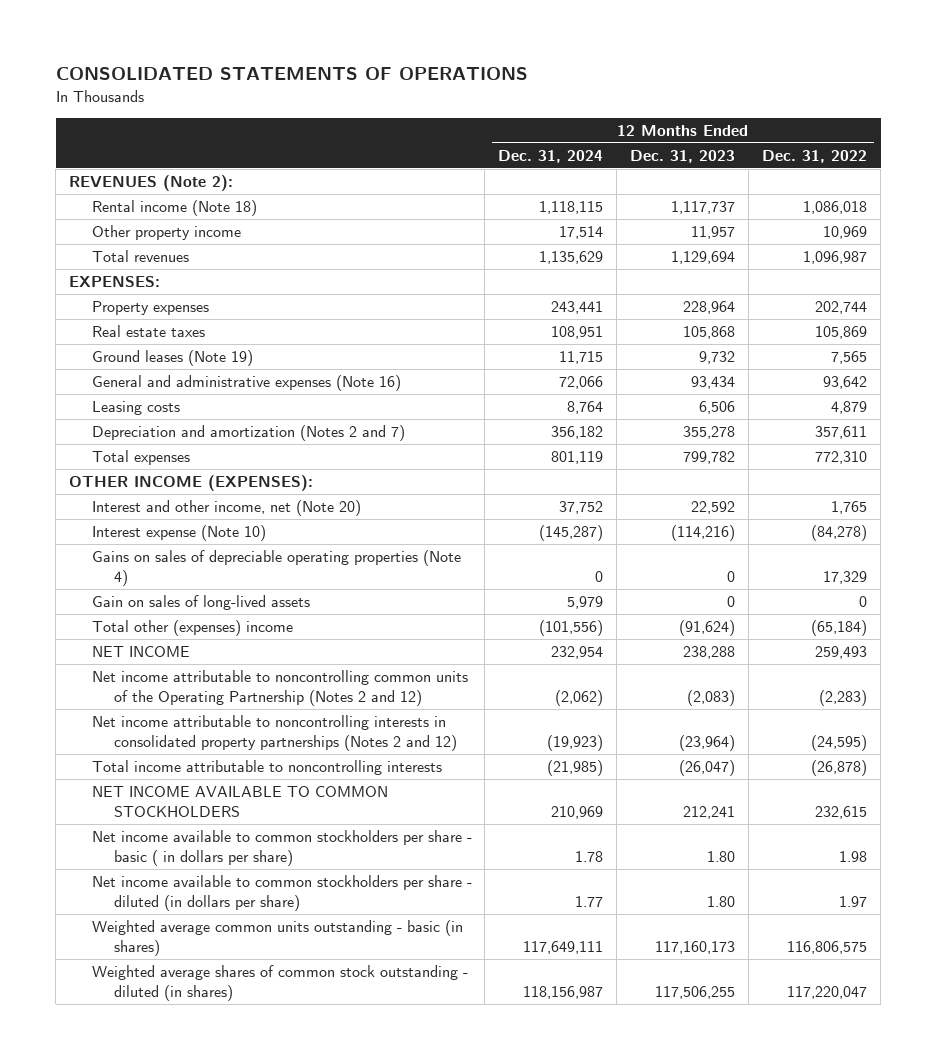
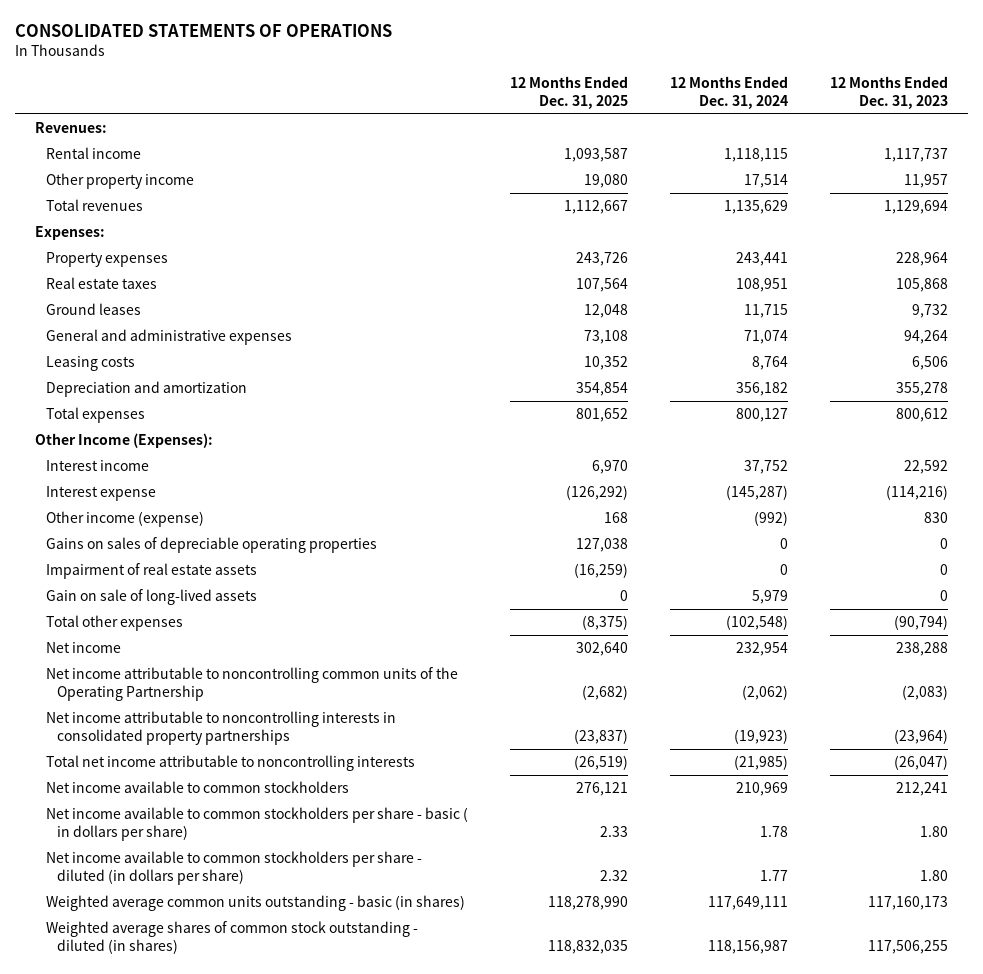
- | 12 Months Ended Dec. 31, 2024 | 12 Months Ended Dec. 31, 2023 | 12 Months Ended Dec. 31, 2022
+ | 12 Months Ended Dec. 31, 2025 | 12 Months Ended Dec. 31, 2024 | 12 Months Ended Dec. 31, 2023
- REVENUES (Note 2):
- Rental income (Note 18) | 1,118,115 | 1,117,737 | 1,086,018
+ Revenues:
+ Rental income | 1,093,587 | 1,118,115 | 1,117,737
- EXPENSES:
+ Expenses:
- Ground leases (Note 19) | 11,715 | 9,732 | 7,565
- General and administrative expenses (Note 16) | 72,066 | 93,434 | 93,642
+ Ground leases | 12,048 | 11,715 | 9,732
+ General and administrative expenses | 73,108 | 71,074 | 94,264
- Depreciation and amortization (Notes 2 and 7) | 356,182 | 355,278 | 357,611
- Total expenses | 801,119 | 799,782 | 772,310
- OTHER INCOME (EXPENSES):
- Interest and other income, net (Note 20) | 37,752 | 22,592 | 1,765
- Interest expense (Note 10) | (145,287) | (114,216) | (84,278)
- Gains on sales of depreciable operating properties (Note 4) | 0 | 0 | 17,329
- Gain on sales of long-lived assets | 5,979 | 0 | 0
- Total other (expenses) income | (101,556) | (91,624) | (65,184)
- NET INCOME | 232,954 | 238,288 | 259,493
- Net income attributable to noncontrolling common units of the Operating Partnership (Notes 2 and 12) | (2,062) | (2,083) | (2,283)
- Net income attributable to noncontrolling interests in consolidated property partnerships (Notes 2 and 12) | (19,923) | (23,964) | (24,595)
- Total income attributable to noncontrolling interests | (21,985) | (26,047) | (26,878)
- NET INCOME AVAILABLE TO COMMON STOCKHOLDERS | 210,969 | 212,241 | 232,615
+ Depreciation and amortization | 354,854 | 356,182 | 355,278
+ Total expenses | 801,652 | 800,127 | 800,612
+ Other Income (Expenses):
+ Interest income | 6,970 | 37,752 | 22,592
+ Interest expense | (126,292) | (145,287) | (114,216)
+ Other income (expense) | 168 | (992) | 830
+ Gains on sales of depreciable operating properties | 127,038 | 0 | 0
+ Impairment of real estate assets | (16,259) | 0 | 0
+ Gain on sale of long-lived assets | 0 | 5,979 | 0
+ Total other expenses | (8,375) | (102,548) | (90,794)
+ Net income | 302,640 | 232,954 | 238,288
+ Net income attributable to noncontrolling common units of the Operating Partnership | (2,682) | (2,062) | (2,083)
+ Net income attributable to noncontrolling interests in consolidated property partnerships | (23,837) | (19,923) | (23,964)
+ Total net income attributable to noncontrolling interests | (26,519) | (21,985) | (26,047)
+ Net income available to common stockholders | 276,121 | 210,969 | 212,241

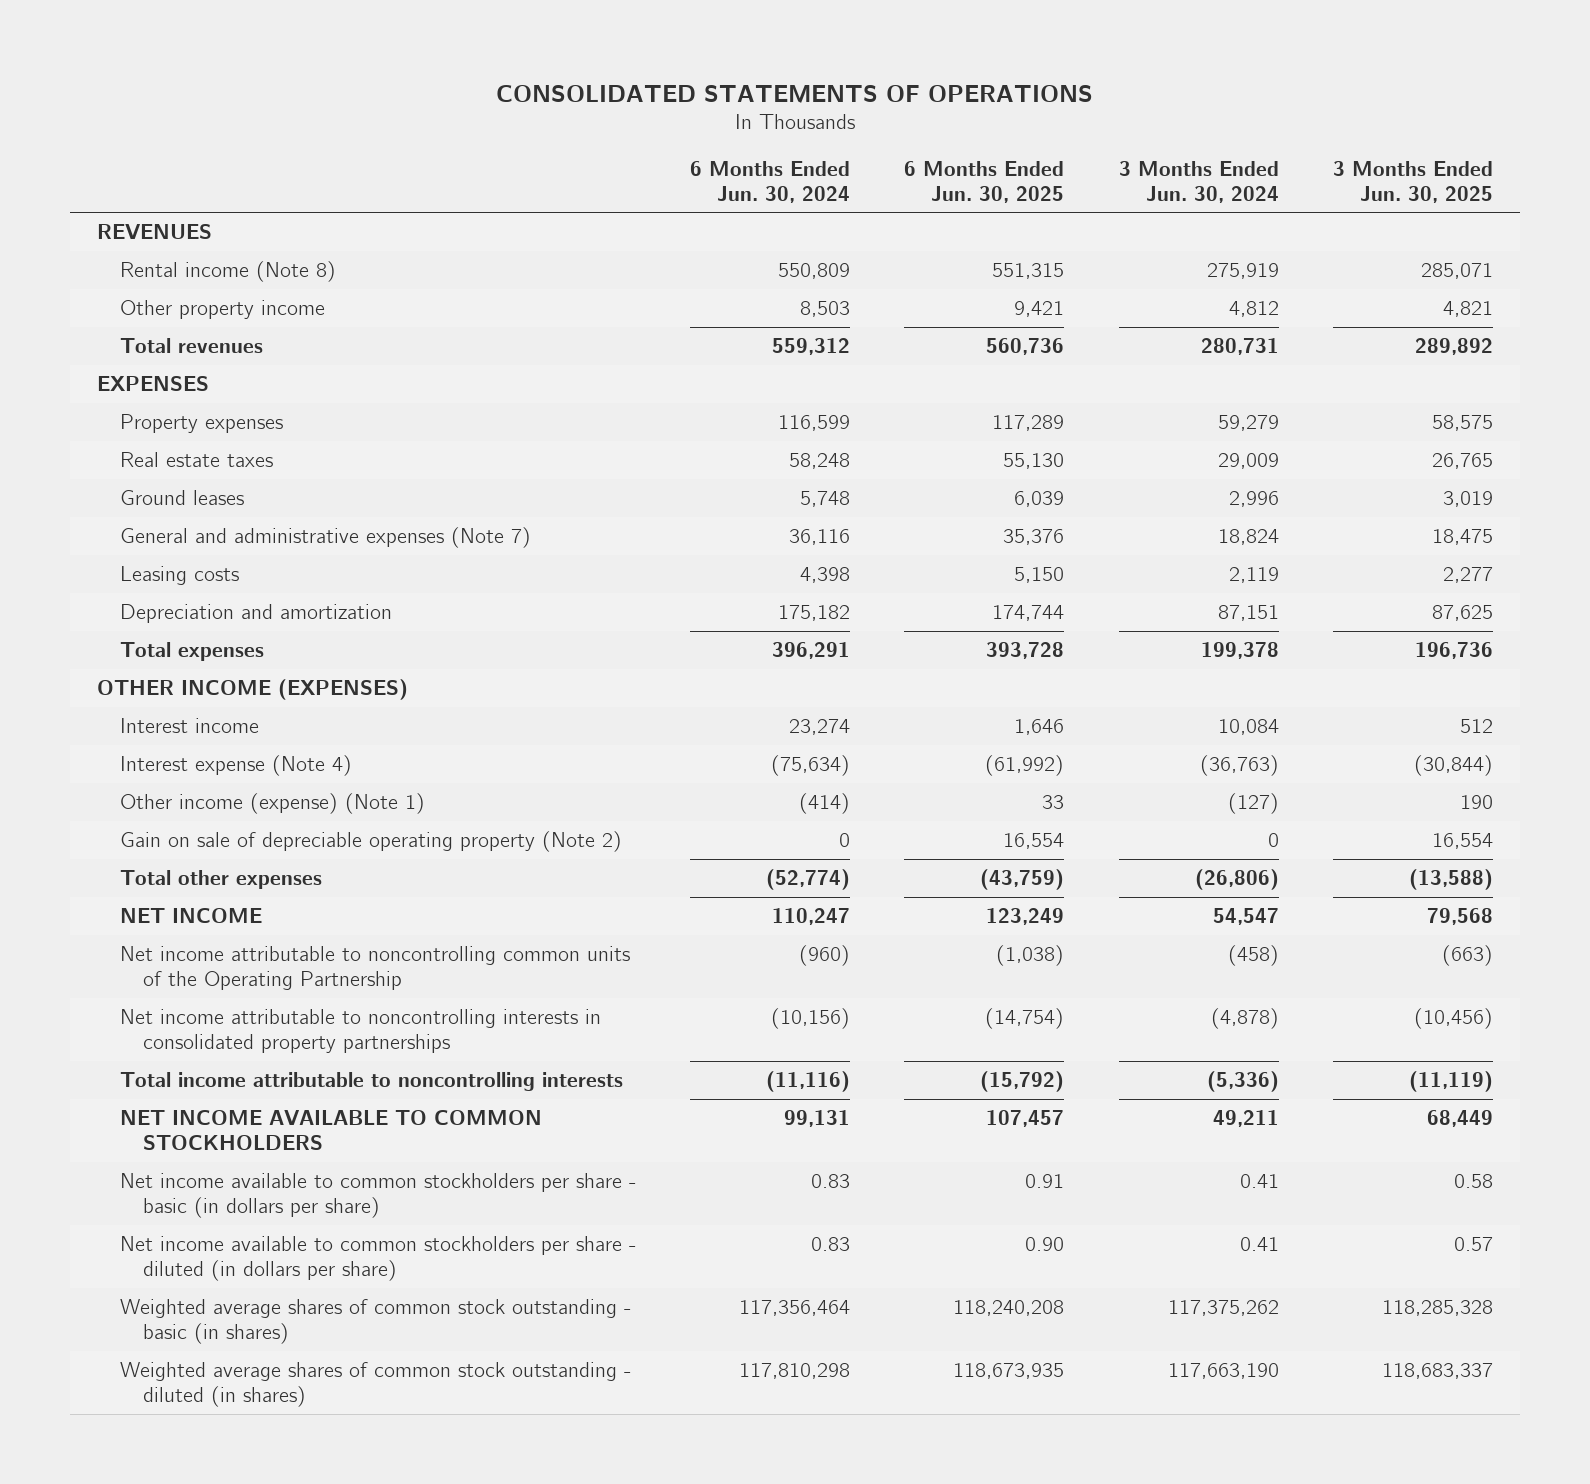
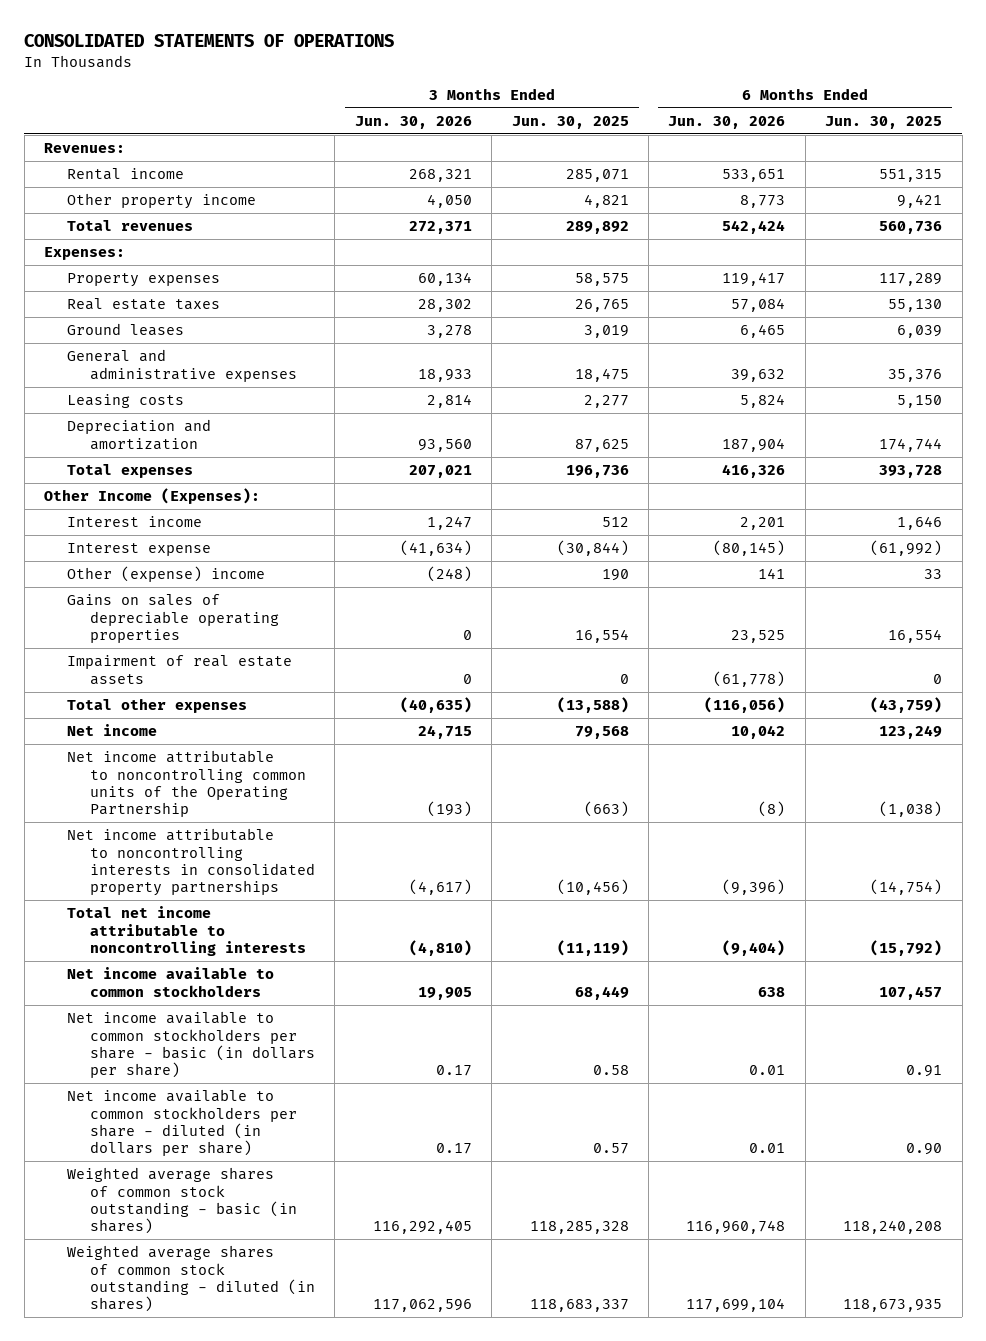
- | 6 Months Ended Jun. 30, 2024 | 6 Months Ended Jun. 30, 2025 | 3 Months Ended Jun. 30, 2024 | 3 Months Ended Jun. 30, 2025
+ | 3 Months Ended Jun. 30, 2026 | 3 Months Ended Jun. 30, 2025 | 6 Months Ended Jun. 30, 2026 | 6 Months Ended Jun. 30, 2025
- REVENUES
- Rental income (Note 8) | 550,809 | 551,315 | 275,919 | 285,071
+ Revenues:
+ Rental income | 268,321 | 285,071 | 533,651 | 551,315
- EXPENSES
+ Expenses:
- General and administrative expenses (Note 7) | 36,116 | 35,376 | 18,824 | 18,475
+ General and administrative expenses | 18,933 | 18,475 | 39,632 | 35,376
- OTHER INCOME (EXPENSES)
+ Other Income (Expenses):
- Interest expense (Note 4) | (75,634) | (61,992) | (36,763) | (30,844)
- Other income (expense) (Note 1) | (414) | 33 | (127) | 190
- Gain on sale of depreciable operating property (Note 2) | 0 | 16,554 | 0 | 16,554
+ Interest expense | (41,634) | (30,844) | (80,145) | (61,992)
+ Other (expense) income | (248) | 190 | 141 | 33
+ Gains on sales of depreciable operating properties | 0 | 16,554 | 23,525 | 16,554
+ Impairment of real estate assets | 0 | 0 | (61,778) | 0
- NET INCOME | 110,247 | 123,249 | 54,547 | 79,568
+ Net income | 24,715 | 79,568 | 10,042 | 123,249
- Total income attributable to noncontrolling interests | (11,116) | (15,792) | (5,336) | (11,119)
- NET INCOME AVAILABLE TO COMMON STOCKHOLDERS | 99,131 | 107,457 | 49,211 | 68,449
+ Total net income attributable to noncontrolling interests | (4,810) | (11,119) | (9,404) | (15,792)
+ Net income available to common stockholders | 19,905 | 68,449 | 638 | 107,457

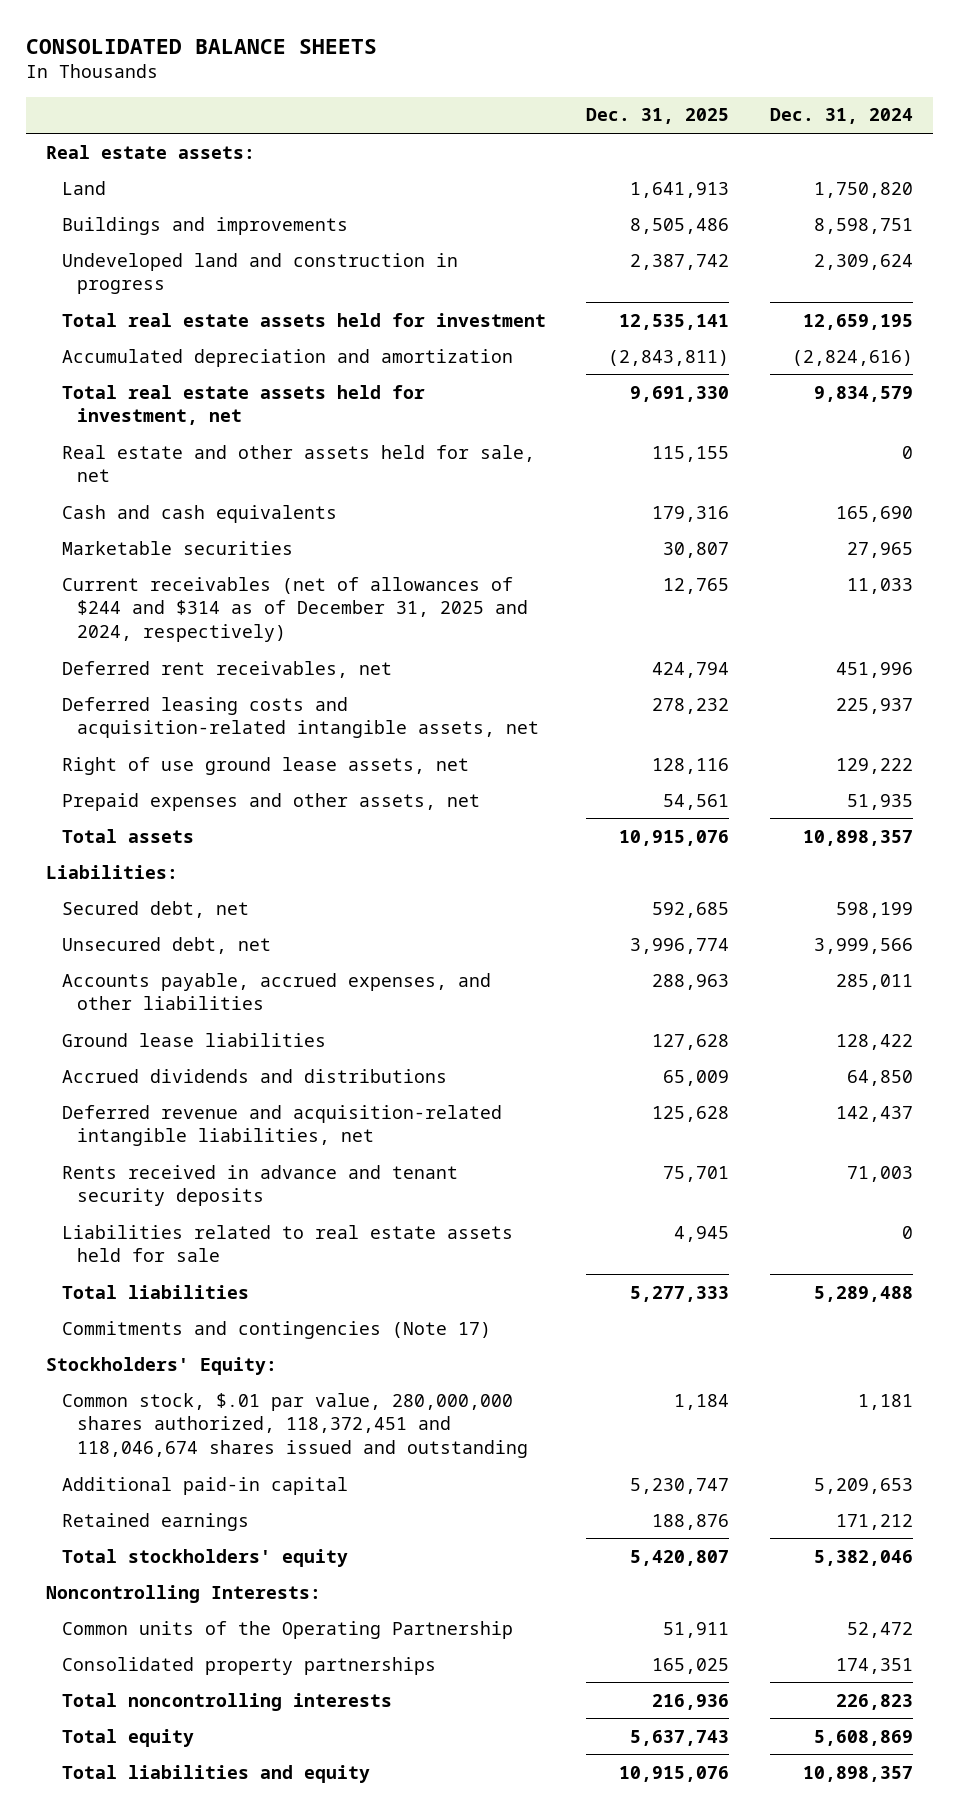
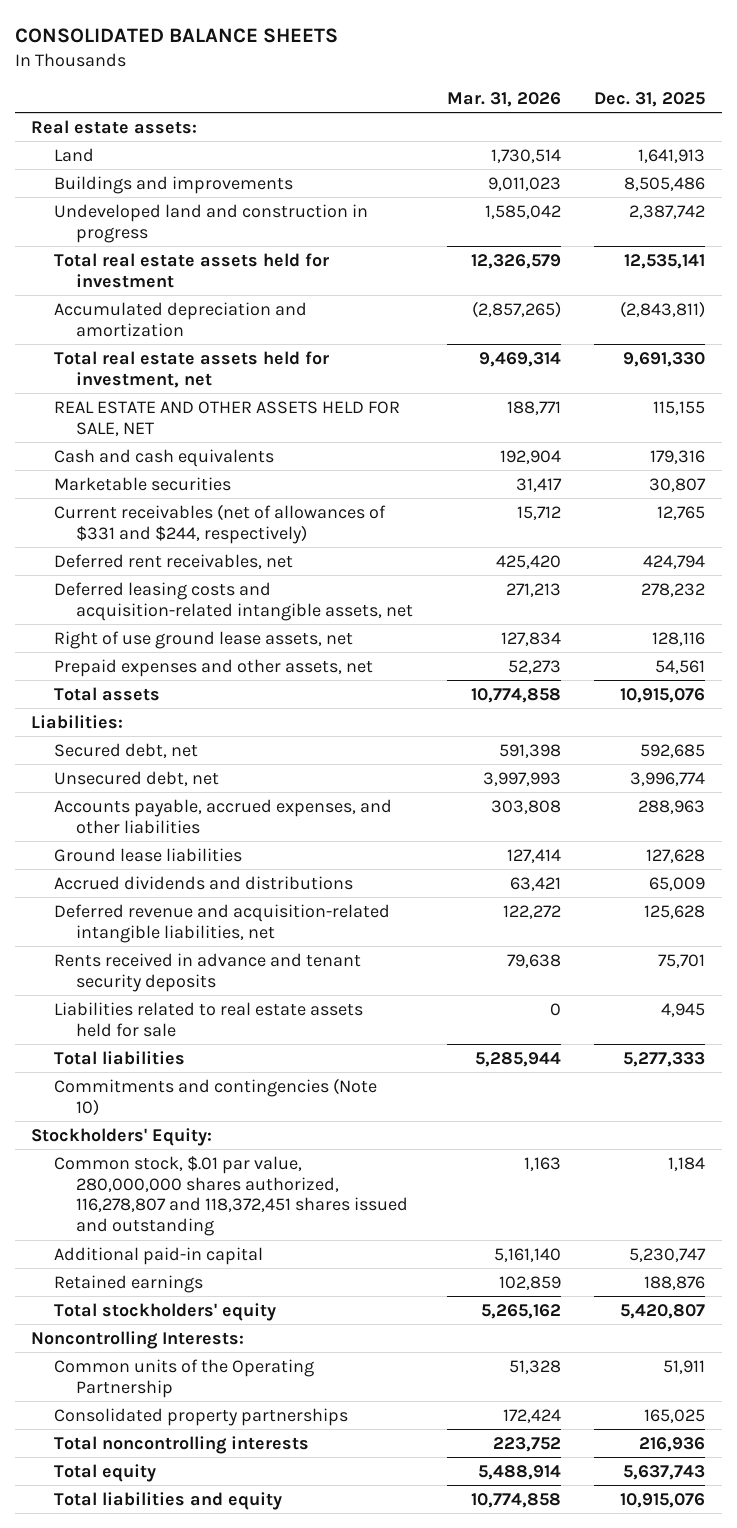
- | Dec. 31, 2025 | Dec. 31, 2024
+ | Mar. 31, 2026 | Dec. 31, 2025
- Real estate and other assets held for sale, net | 115,155 | 0
+ REAL ESTATE AND OTHER ASSETS HELD FOR SALE, NET | 188,771 | 115,155
- Current receivables (net of allowances of $244 and $314 as of December 31, 2025 and 2024, respectively) | 12,765 | 11,033
+ Current receivables (net of allowances of $331 and $244, respectively) | 15,712 | 12,765
- Commitments and contingencies (Note 17)
+ Commitments and contingencies (Note 10)
- Common stock, $.01 par value, 280,000,000 shares authorized, 118,372,451 and 118,046,674 shares issued and outstanding | 1,184 | 1,181
+ Common stock, $.01 par value, 280,000,000 shares authorized, 116,278,807 and 118,372,451 shares issued and outstanding | 1,163 | 1,184

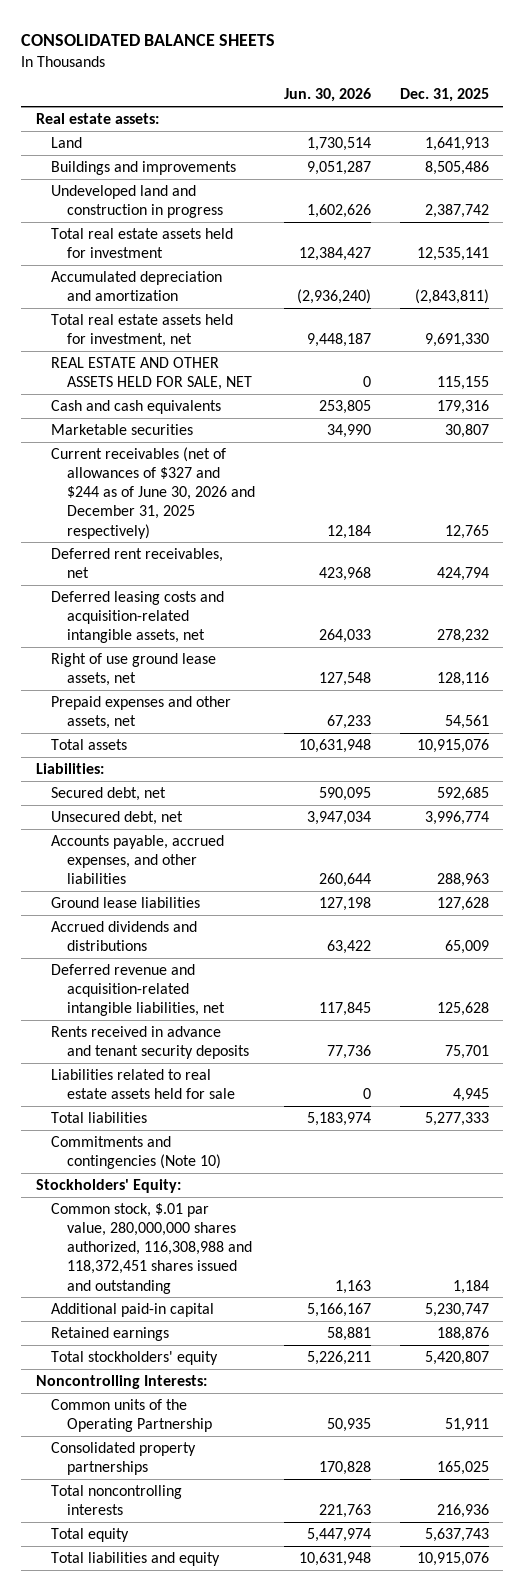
- | Mar. 31, 2026 | Dec. 31, 2025
+ | Jun. 30, 2026 | Dec. 31, 2025
- Current receivables (net of allowances of $331 and $244, respectively) | 15,712 | 12,765
+ Current receivables (net of allowances of $327 and $244 as of June 30, 2026 and December 31, 2025 respectively) | 12,184 | 12,765
- Common stock, $.01 par value, 280,000,000 shares authorized, 116,278,807 and 118,372,451 shares issued and outstanding | 1,163 | 1,184
+ Common stock, $.01 par value, 280,000,000 shares authorized, 116,308,988 and 118,372,451 shares issued and outstanding | 1,163 | 1,184

